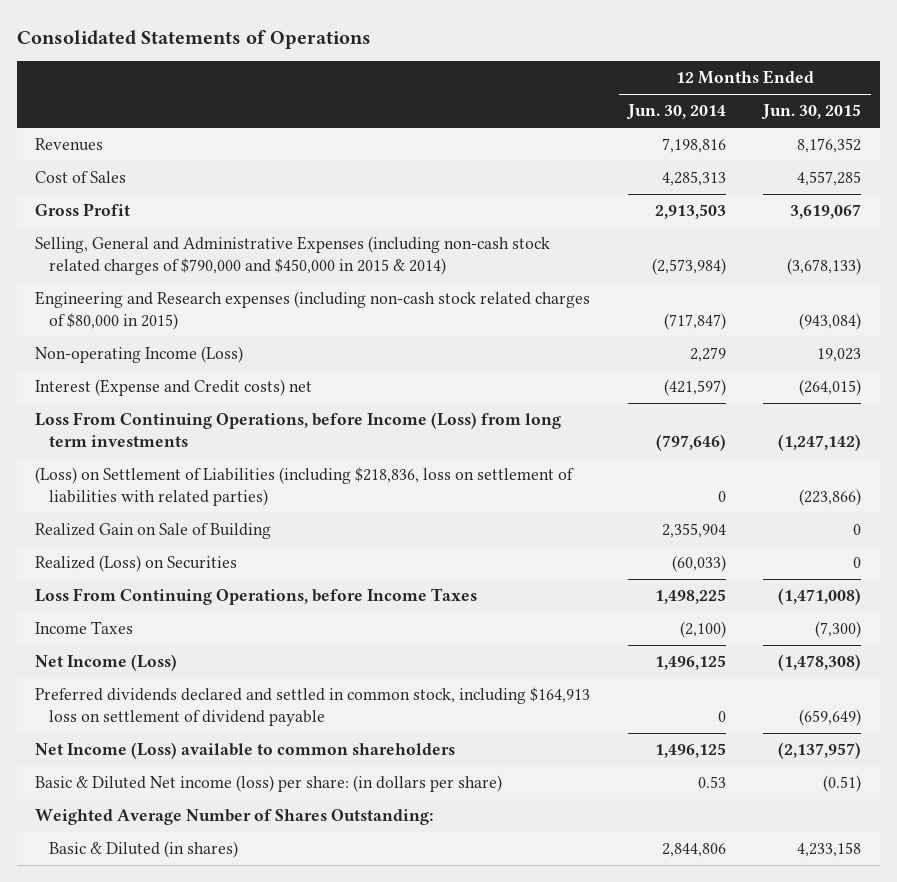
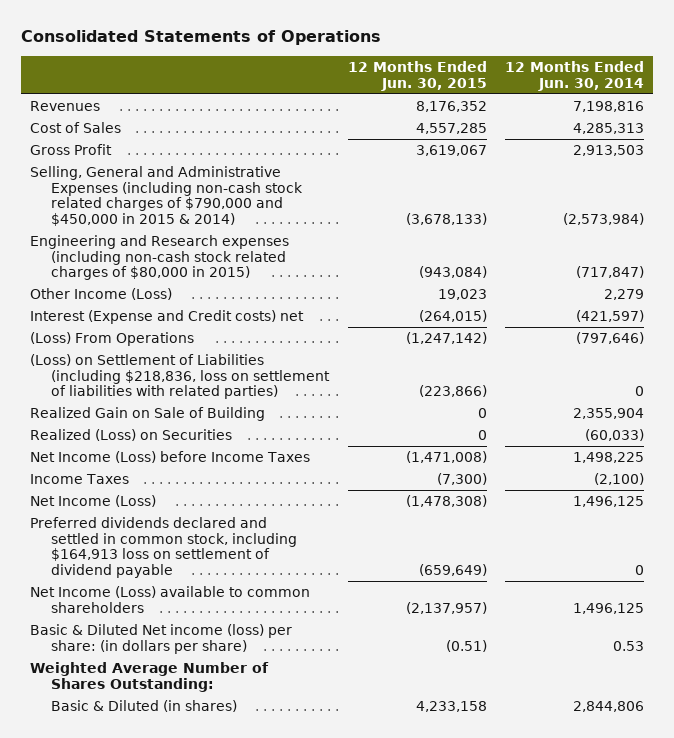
- | 12 Months Ended Jun. 30, 2014 | 12 Months Ended Jun. 30, 2015
+ | 12 Months Ended Jun. 30, 2015 | 12 Months Ended Jun. 30, 2014
- Non-operating Income (Loss) | 2,279 | 19,023
+ Other Income (Loss) | 19,023 | 2,279
- Loss From Continuing Operations, before Income (Loss) from long term investments | (797,646) | (1,247,142)
+ (Loss) From Operations | (1,247,142) | (797,646)
- Loss From Continuing Operations, before Income Taxes | 1,498,225 | (1,471,008)
+ Net Income (Loss) before Income Taxes | (1,471,008) | 1,498,225

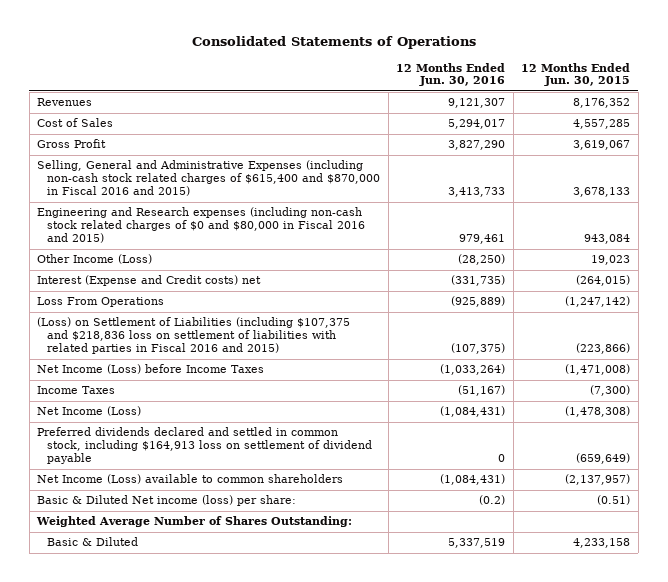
- | 12 Months Ended Jun. 30, 2015 | 12 Months Ended Jun. 30, 2014
+ | 12 Months Ended Jun. 30, 2016 | 12 Months Ended Jun. 30, 2015
- Selling, General and Administrative Expenses (including non-cash stock related charges of $790,000 and $450,000 in 2015 & 2014) | (3,678,133) | (2,573,984)
- Engineering and Research expenses (including non-cash stock related charges of $80,000 in 2015) | (943,084) | (717,847)
+ Selling, General and Administrative Expenses (including non-cash stock related charges of $615,400 and $870,000 in Fiscal 2016 and 2015) | 3,413,733 | 3,678,133
+ Engineering and Research expenses (including non-cash stock related charges of $0 and $80,000 in Fiscal 2016 and 2015) | 979,461 | 943,084
- (Loss) From Operations | (1,247,142) | (797,646)
- (Loss) on Settlement of Liabilities (including $218,836, loss on settlement of liabilities with related parties) | (223,866) | 0
- Realized Gain on Sale of Building | 0 | 2,355,904
- Realized (Loss) on Securities | 0 | (60,033)
+ Loss From Operations | (925,889) | (1,247,142)
+ (Loss) on Settlement of Liabilities (including $107,375 and $218,836 loss on settlement of liabilities with related parties in Fiscal 2016 and 2015) | (107,375) | (223,866)
- Basic & Diluted Net income (loss) per share: (in dollars per share) | (0.51) | 0.53
+ Basic & Diluted Net income (loss) per share: | (0.2) | (0.51)
- Basic & Diluted (in shares) | 4,233,158 | 2,844,806
+ Basic & Diluted | 5,337,519 | 4,233,158

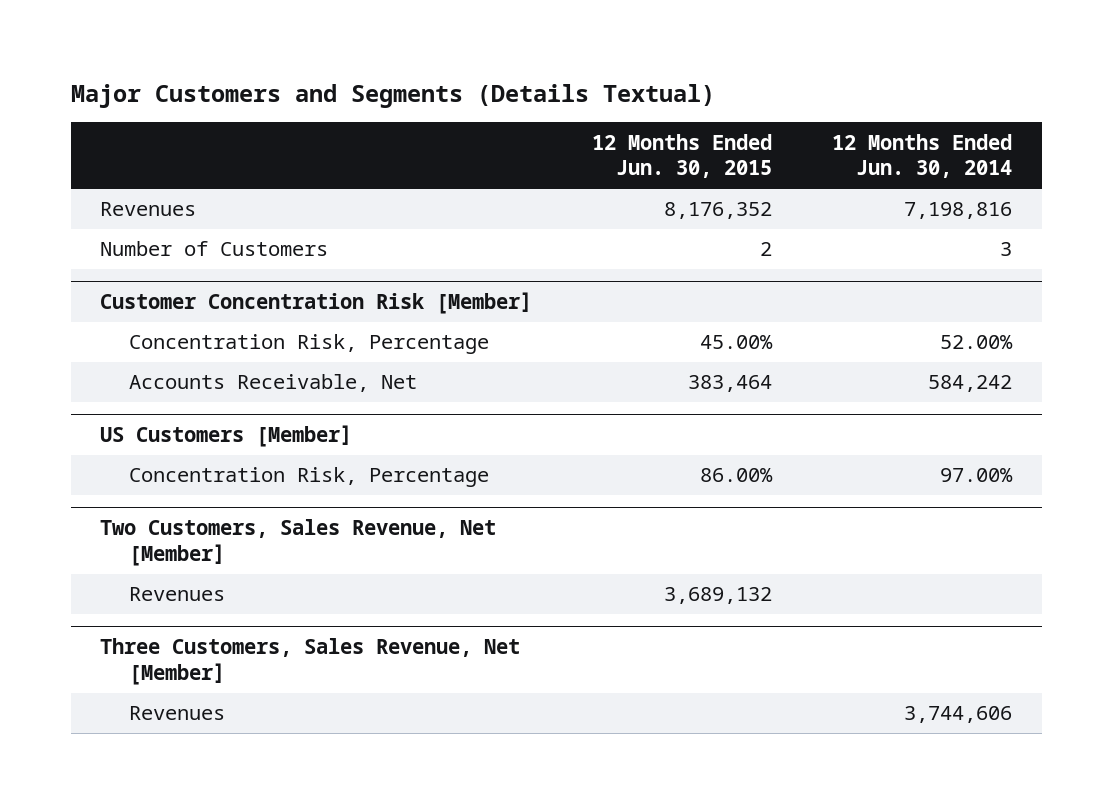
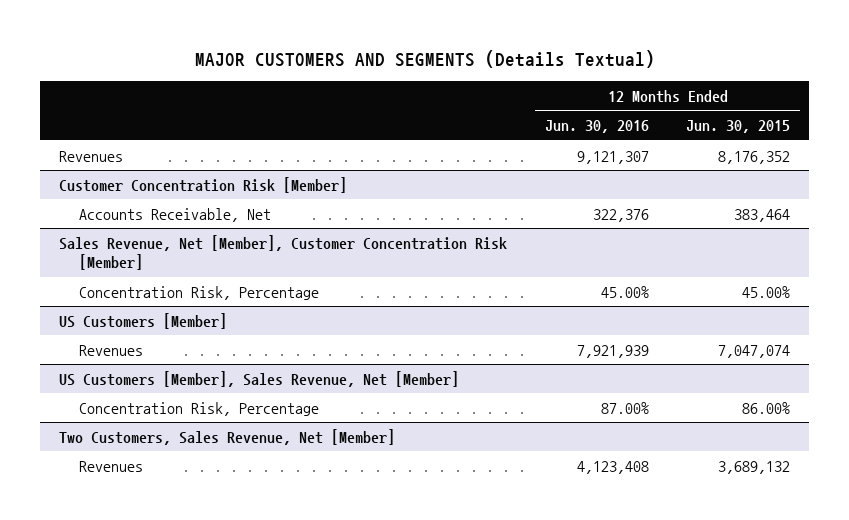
- Major Customers and Segments (Details Textual)
+ MAJOR CUSTOMERS AND SEGMENTS (Details Textual)
- | 12 Months Ended Jun. 30, 2015 | 12 Months Ended Jun. 30, 2014
+ | 12 Months Ended Jun. 30, 2016 | 12 Months Ended Jun. 30, 2015
- Number of Customers | 2 | 3
@ Customer Concentration Risk [Member]
- Concentration Risk, Percentage | 45.00% | 52.00%
+ Sales Revenue, Net [Member], Customer Concentration Risk [Member]
+ Concentration Risk, Percentage | 45.00% | 45.00%
@ US Customers [Member]
+ Revenues | 7,921,939 | 7,047,074
+ US Customers [Member], Sales Revenue, Net [Member]
- Three Customers, Sales Revenue, Net [Member]
- Revenues | | 3,744,606

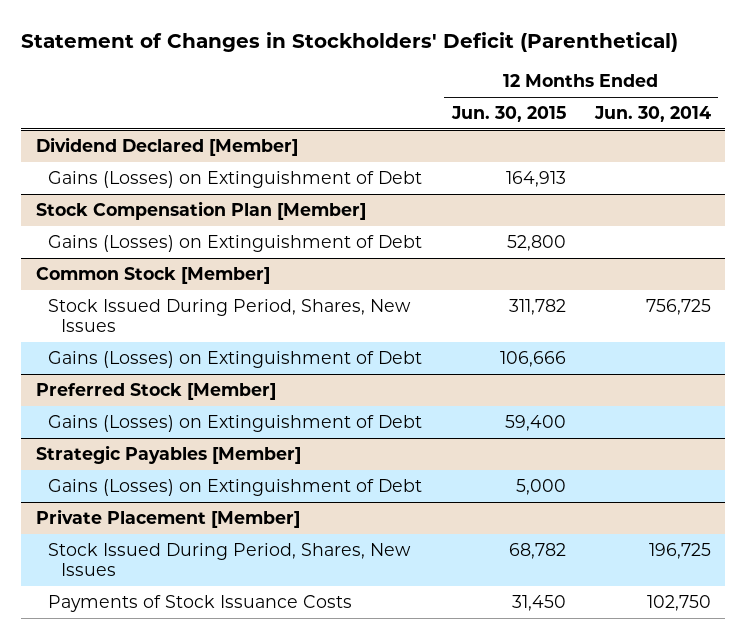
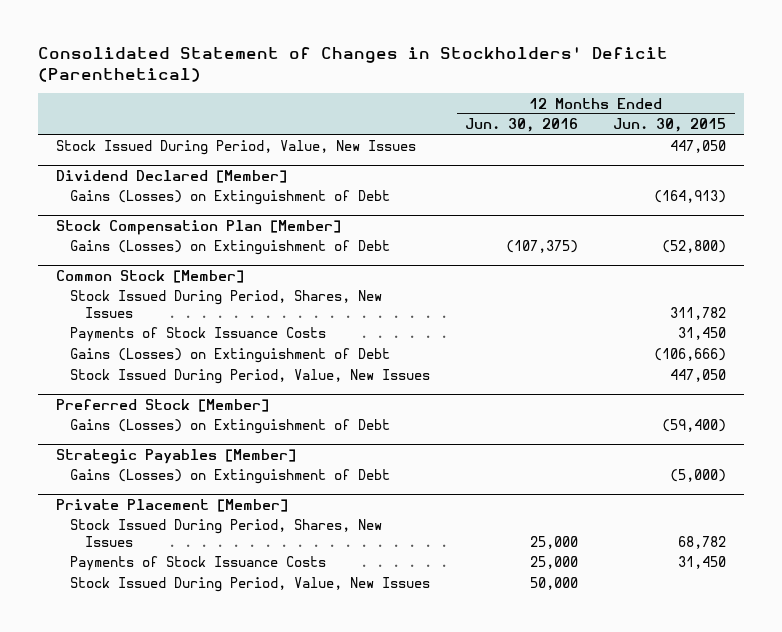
- Statement of Changes in Stockholders' Deficit (Parenthetical)
+ Consolidated Statement of Changes in Stockholders' Deficit (Parenthetical)
- | 12 Months Ended Jun. 30, 2015 | 12 Months Ended Jun. 30, 2014
+ | 12 Months Ended Jun. 30, 2016 | 12 Months Ended Jun. 30, 2015
+ Stock Issued During Period, Value, New Issues | | 447,050
@ Dividend Declared [Member]
- Gains (Losses) on Extinguishment of Debt | 164,913 |
+ Gains (Losses) on Extinguishment of Debt | | (164,913)
@ Stock Compensation Plan [Member]
- Gains (Losses) on Extinguishment of Debt | 52,800 |
+ Gains (Losses) on Extinguishment of Debt | (107,375) | (52,800)
@ Common Stock [Member]
- Gains (Losses) on Extinguishment of Debt | 106,666 |
+ Payments of Stock Issuance Costs | | 31,450
+ Gains (Losses) on Extinguishment of Debt | | (106,666)
+ Stock Issued During Period, Value, New Issues | | 447,050
@ Preferred Stock [Member]
- Gains (Losses) on Extinguishment of Debt | 59,400 |
+ Gains (Losses) on Extinguishment of Debt | | (59,400)
@ Strategic Payables [Member]
- Gains (Losses) on Extinguishment of Debt | 5,000 |
+ Gains (Losses) on Extinguishment of Debt | | (5,000)
@ Private Placement [Member]
+ Stock Issued During Period, Value, New Issues | 50,000 |

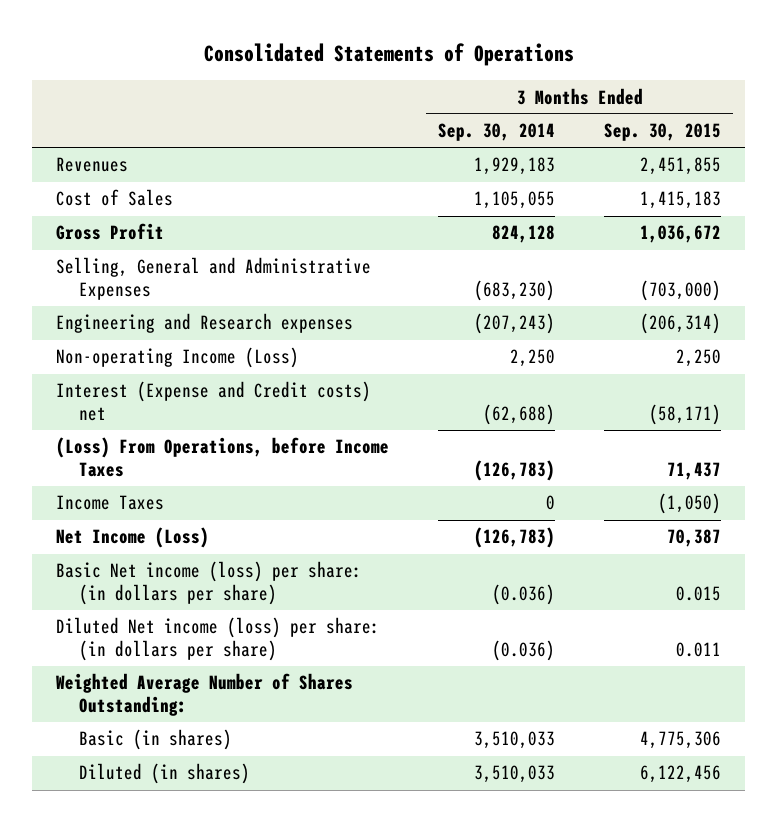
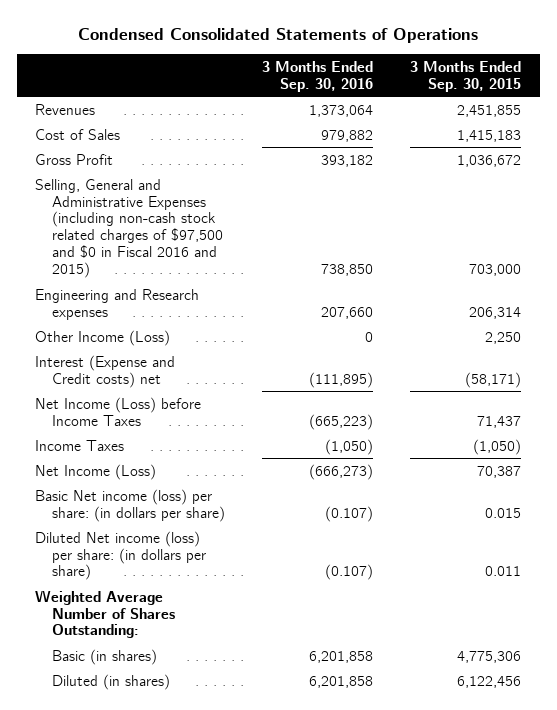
- Consolidated Statements of Operations
+ Condensed Consolidated Statements of Operations
- | 3 Months Ended Sep. 30, 2014 | 3 Months Ended Sep. 30, 2015
+ | 3 Months Ended Sep. 30, 2016 | 3 Months Ended Sep. 30, 2015
- Selling, General and Administrative Expenses | (683,230) | (703,000)
- Engineering and Research expenses | (207,243) | (206,314)
- Non-operating Income (Loss) | 2,250 | 2,250
+ Selling, General and Administrative Expenses (including non-cash stock related charges of $97,500 and $0 in Fiscal 2016 and 2015) | 738,850 | 703,000
+ Engineering and Research expenses | 207,660 | 206,314
+ Other Income (Loss) | 0 | 2,250
- (Loss) From Operations, before Income Taxes | (126,783) | 71,437
+ Net Income (Loss) before Income Taxes | (665,223) | 71,437

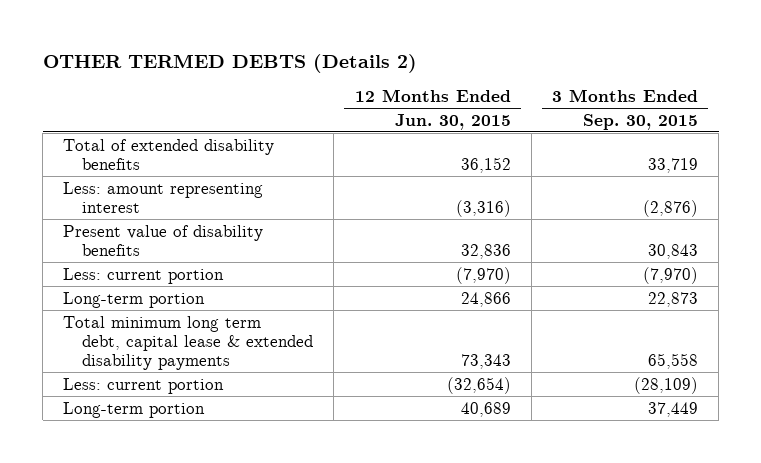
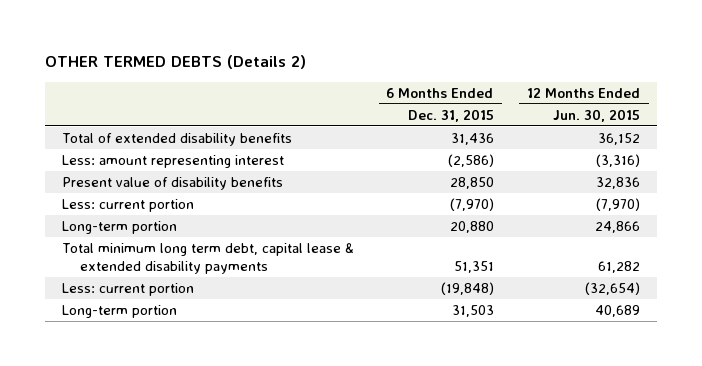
- | 12 Months Ended Jun. 30, 2015 | 3 Months Ended Sep. 30, 2015
+ | 6 Months Ended Dec. 31, 2015 | 12 Months Ended Jun. 30, 2015
- Total minimum long term debt, capital lease & extended disability payments | 73,343 | 65,558
+ Total minimum long term debt, capital lease & extended disability payments | 51,351 | 61,282

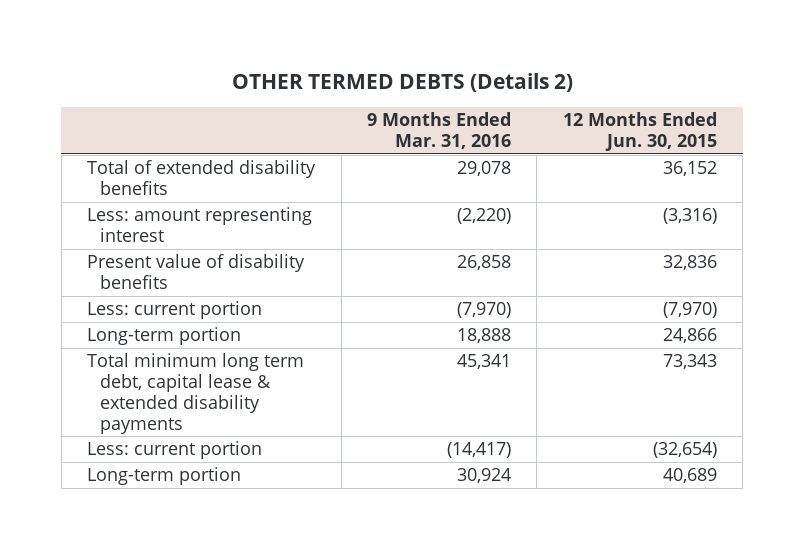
- | 6 Months Ended Dec. 31, 2015 | 12 Months Ended Jun. 30, 2015
+ | 9 Months Ended Mar. 31, 2016 | 12 Months Ended Jun. 30, 2015
- Total minimum long term debt, capital lease & extended disability payments | 51,351 | 61,282
+ Total minimum long term debt, capital lease & extended disability payments | 45,341 | 73,343

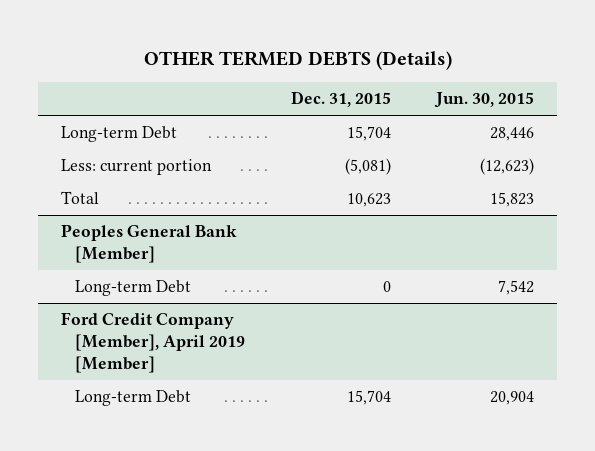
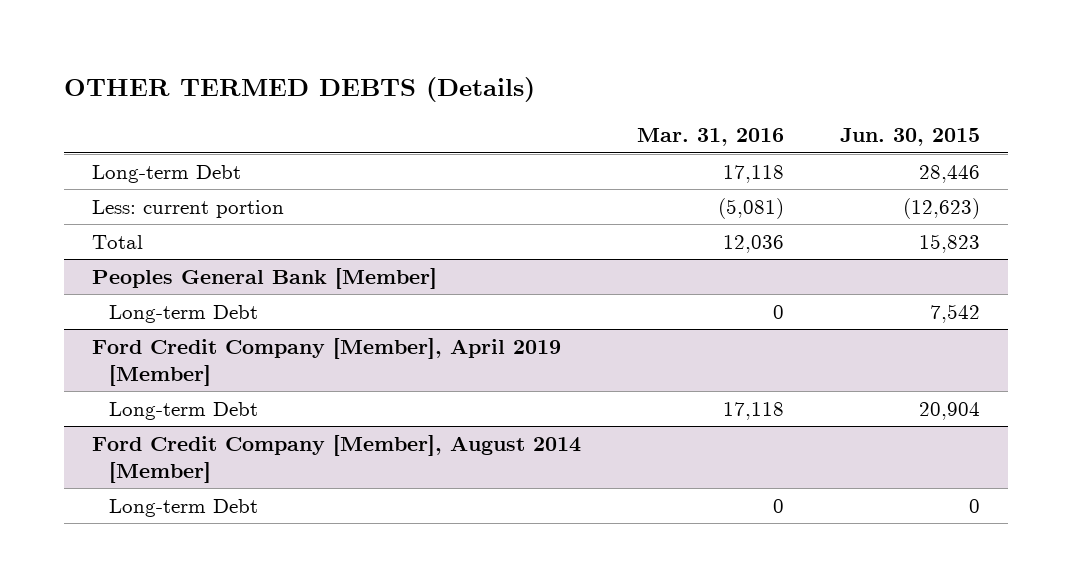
- | Dec. 31, 2015 | Jun. 30, 2015
+ | Mar. 31, 2016 | Jun. 30, 2015
+ Ford Credit Company [Member], August 2014 [Member]
+ Long-term Debt | 0 | 0

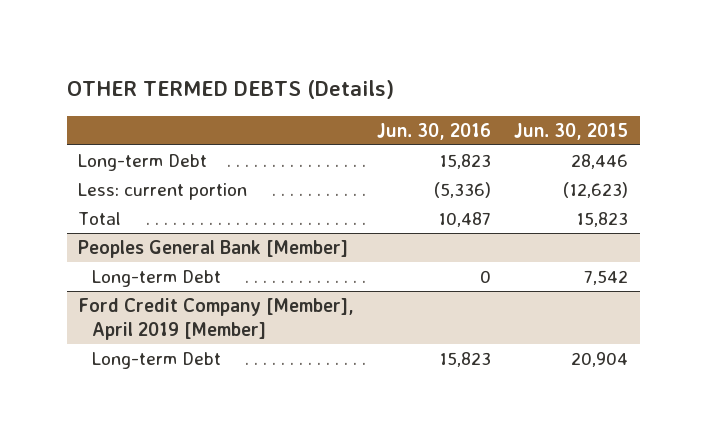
- | Mar. 31, 2016 | Jun. 30, 2015
+ | Jun. 30, 2016 | Jun. 30, 2015
- Ford Credit Company [Member], August 2014 [Member]
- Long-term Debt | 0 | 0

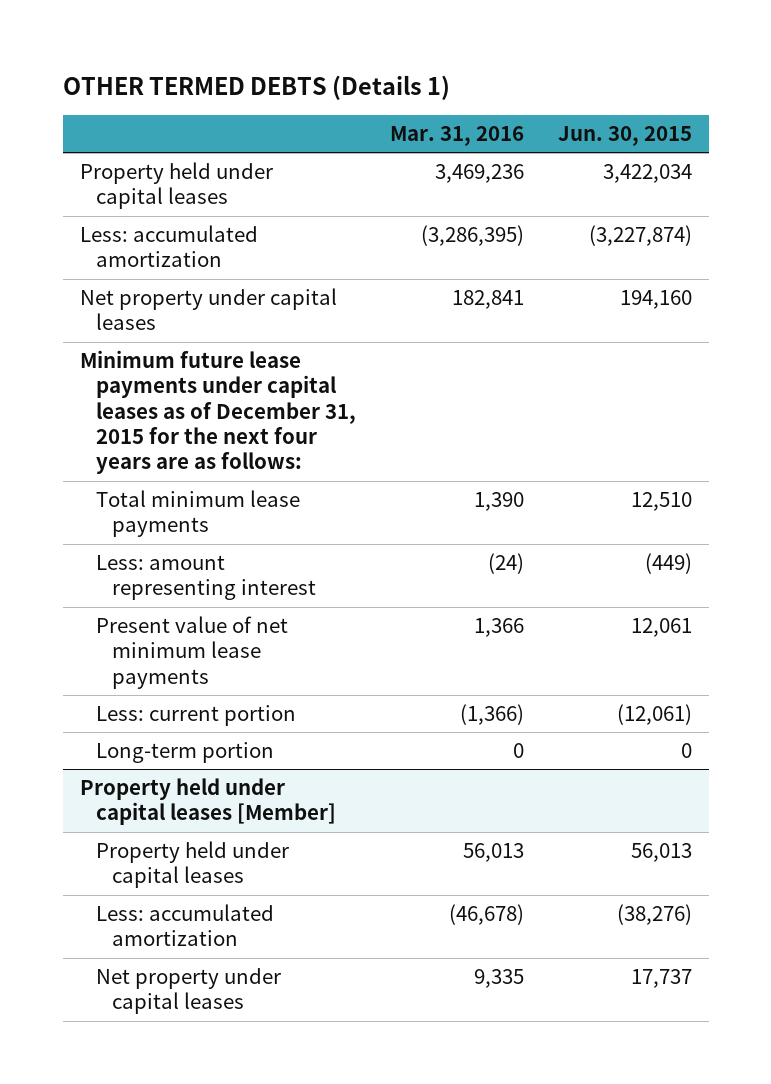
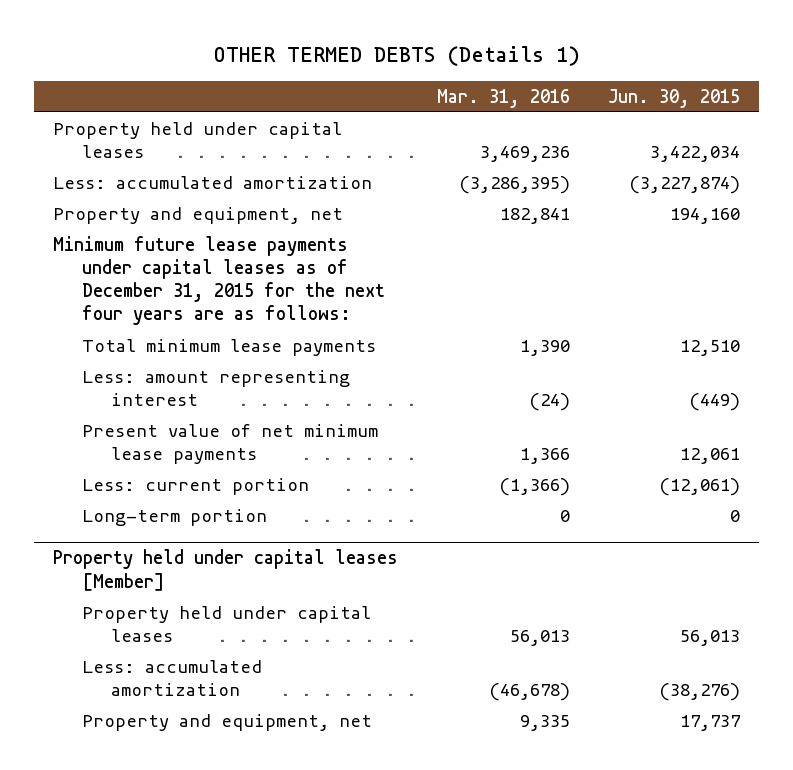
- Net property under capital leases | 182,841 | 194,160
+ Property and equipment, net | 182,841 | 194,160
@ Property held under capital leases [Member]
- Net property under capital leases | 9,335 | 17,737
+ Property and equipment, net | 9,335 | 17,737

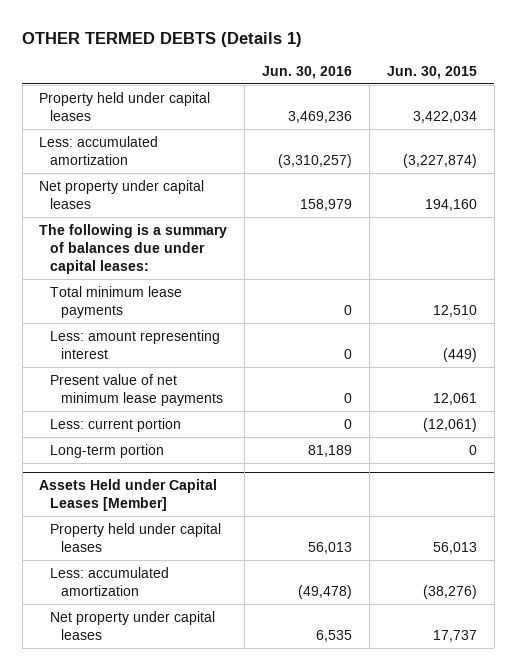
- | Mar. 31, 2016 | Jun. 30, 2015
+ | Jun. 30, 2016 | Jun. 30, 2015
- Property and equipment, net | 182,841 | 194,160
- Minimum future lease payments under capital leases as of December 31, 2015 for the next four years are as follows:
+ Net property under capital leases | 158,979 | 194,160
+ The following is a summary of balances due under capital leases:
- Property held under capital leases [Member]
+ Assets Held under Capital Leases [Member]
- Property and equipment, net | 9,335 | 17,737
+ Net property under capital leases | 6,535 | 17,737

